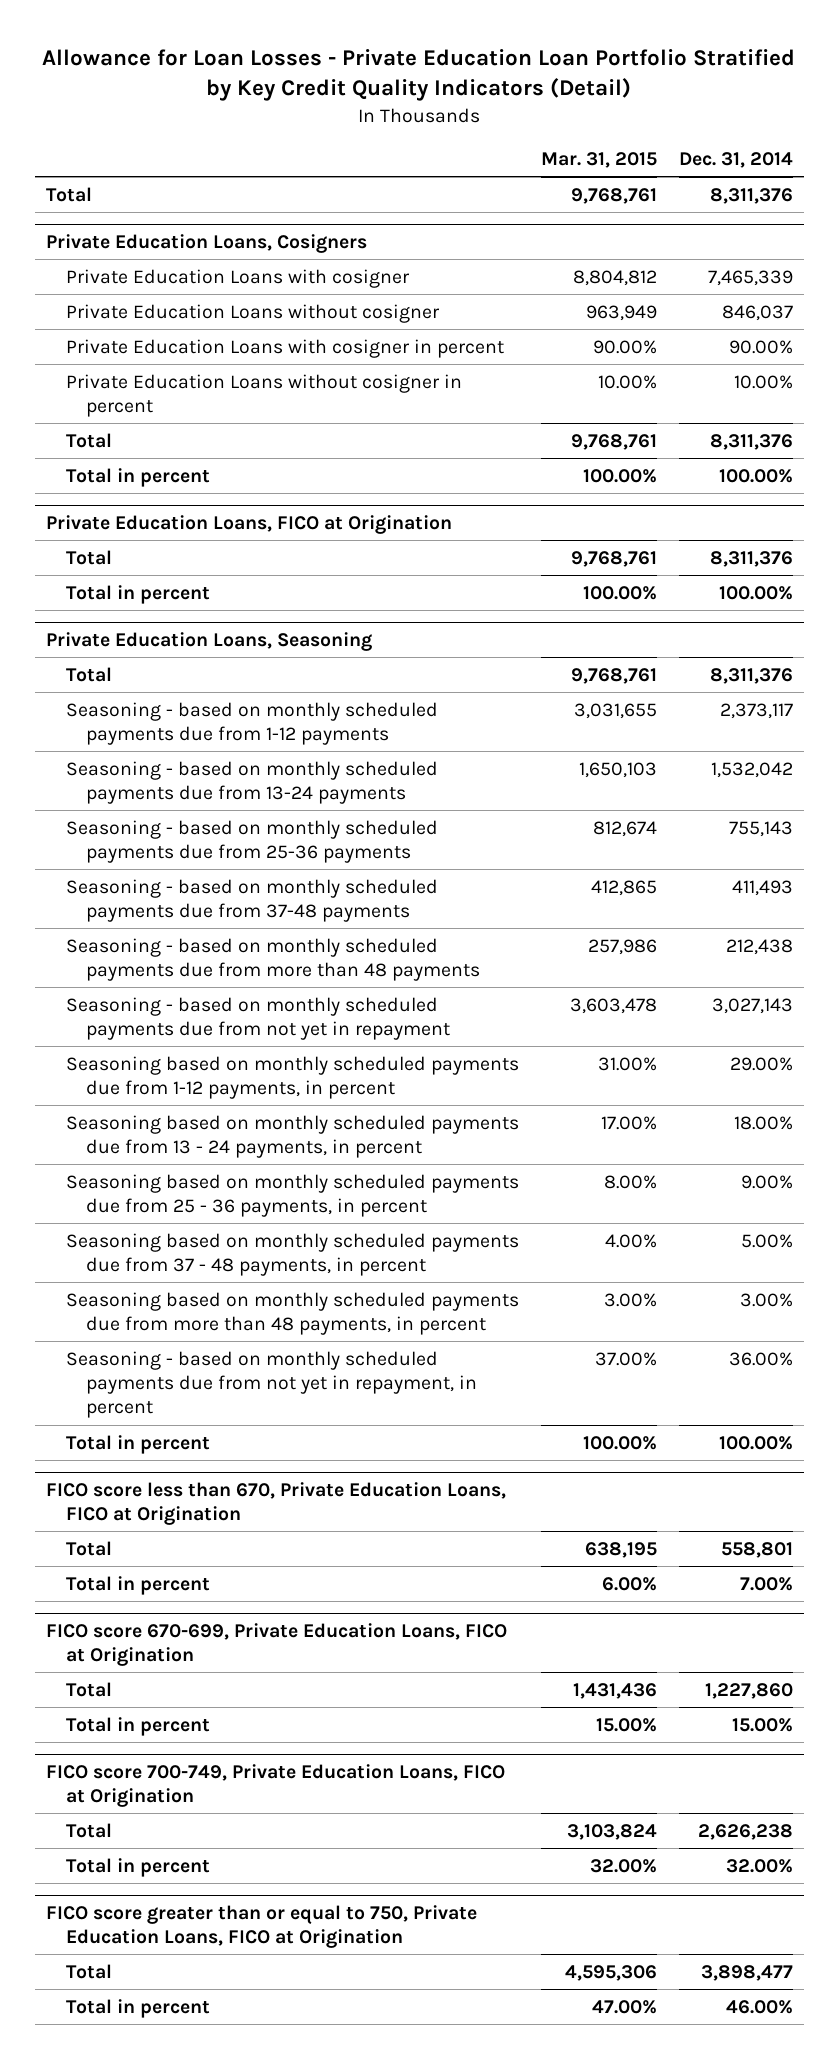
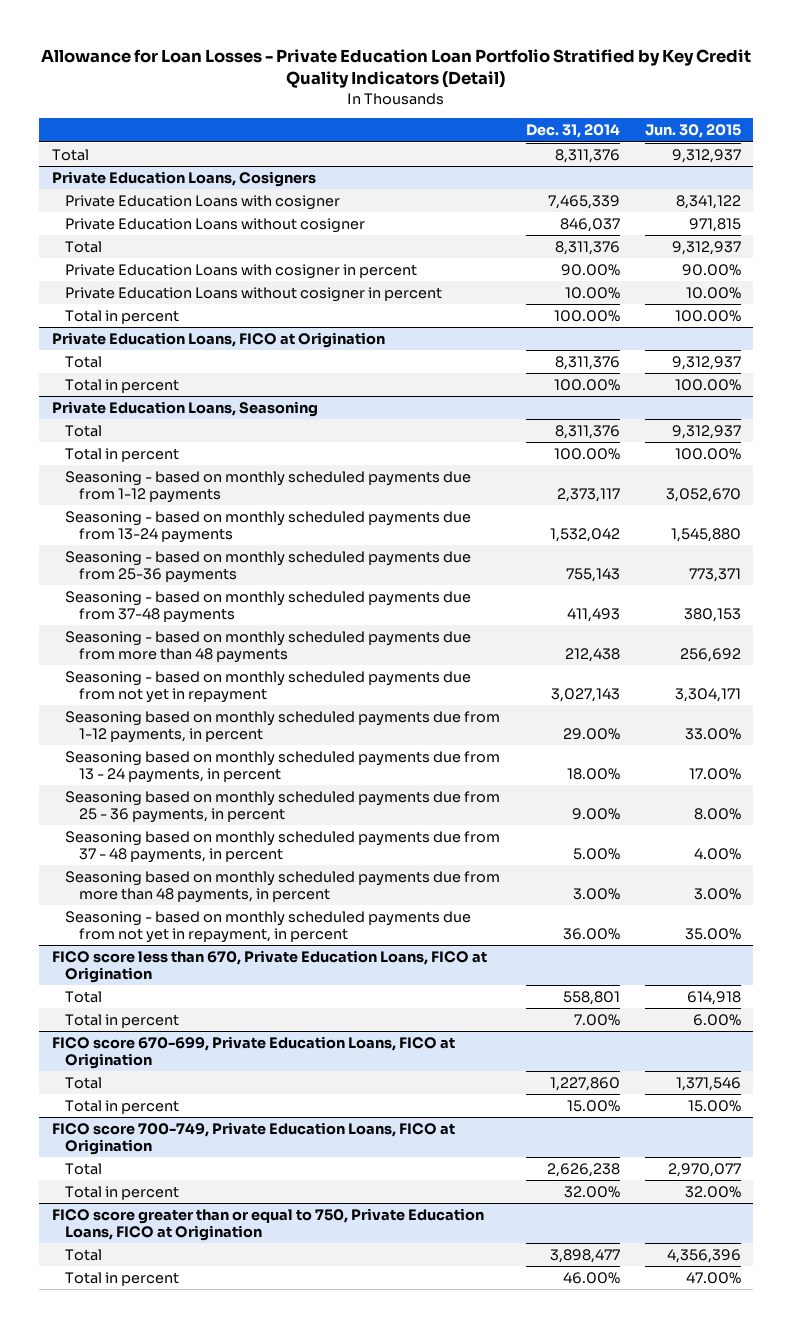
- | Mar. 31, 2015 | Dec. 31, 2014
+ | Dec. 31, 2014 | Jun. 30, 2015
@ Private Education Loans, Cosigners
moved up: Total | 8,311,376 | 9,312,937
@ Private Education Loans, Seasoning
moved up: Total in percent | 100.00% | 100.00%

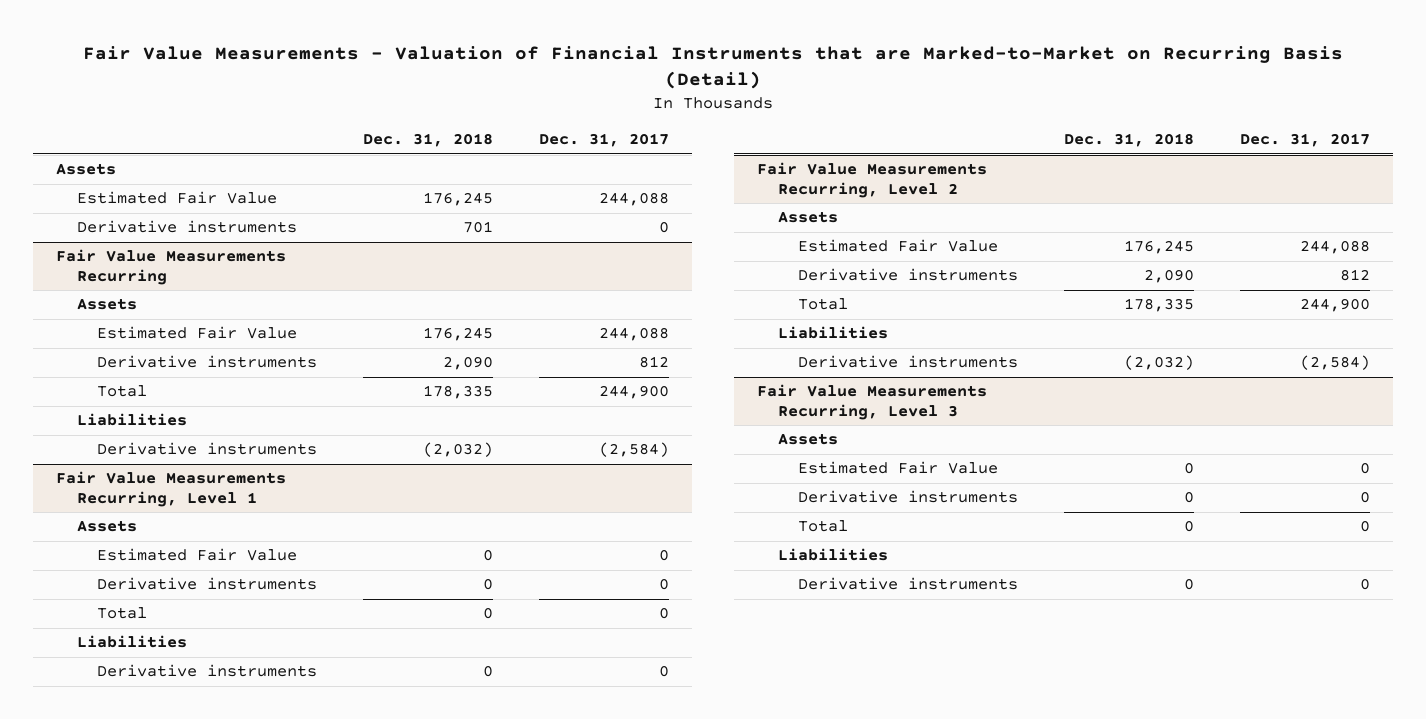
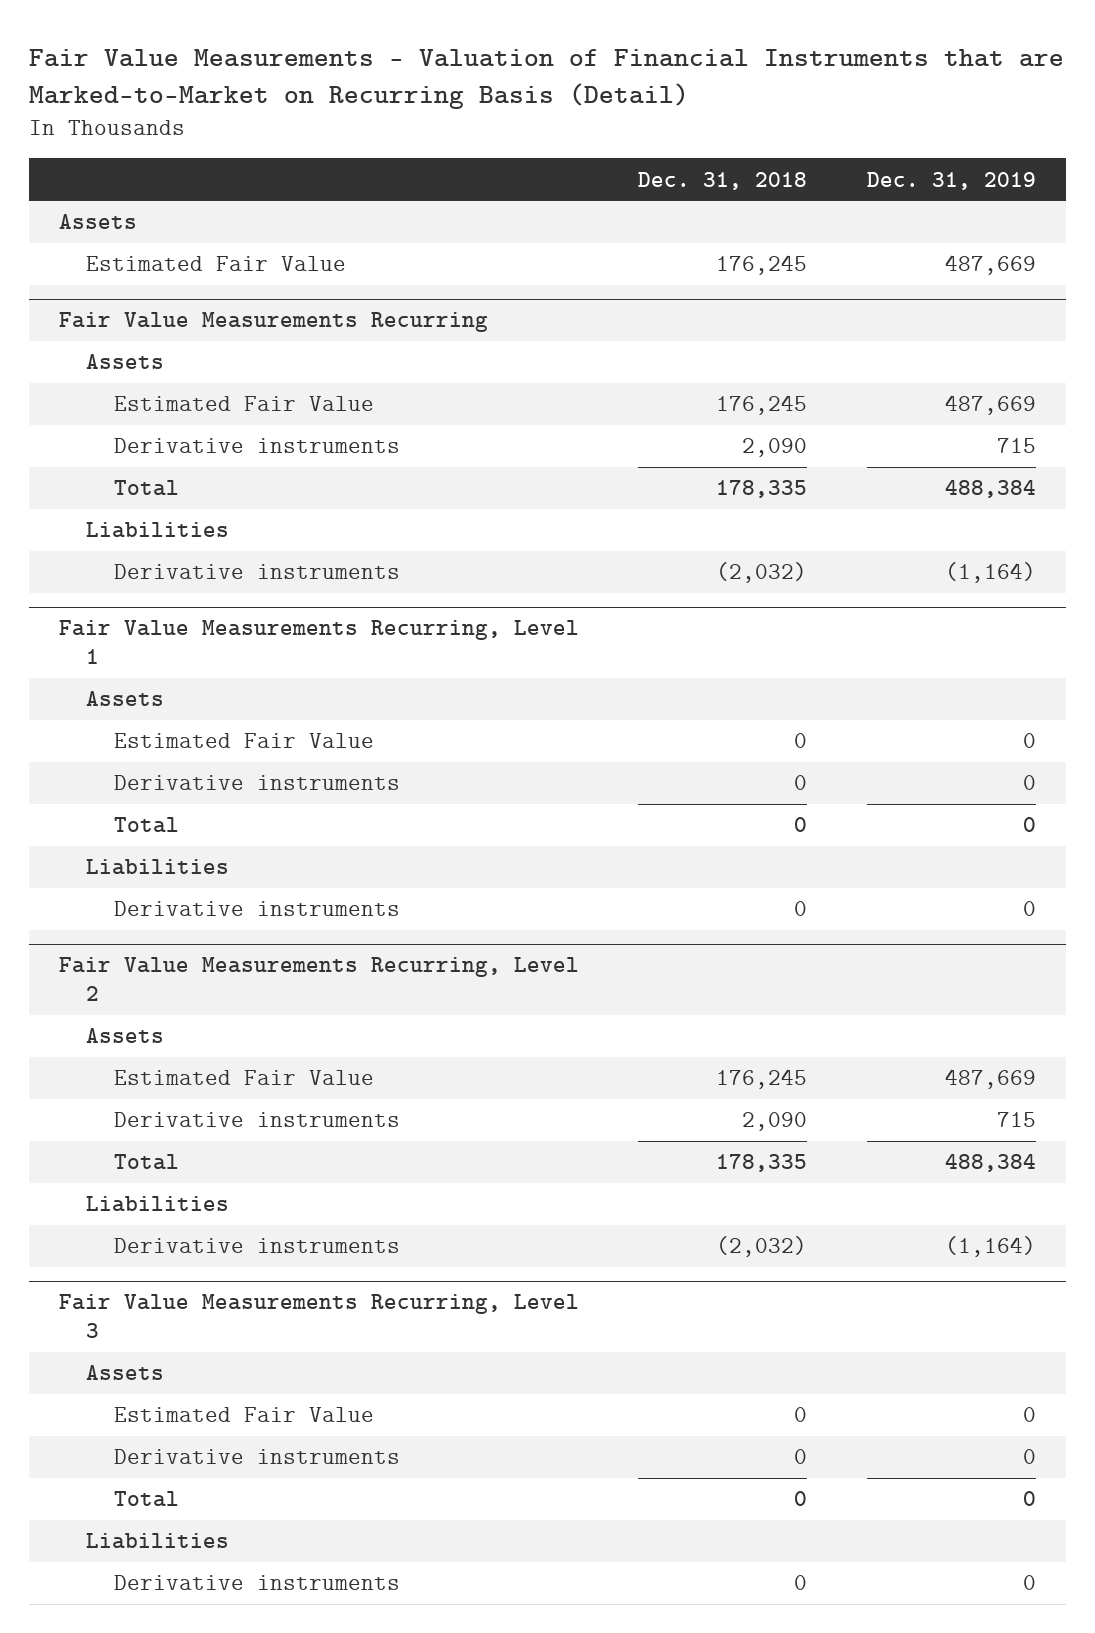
- | Dec. 31, 2018 | Dec. 31, 2017
+ | Dec. 31, 2018 | Dec. 31, 2019
- Derivative instruments | 701 | 0

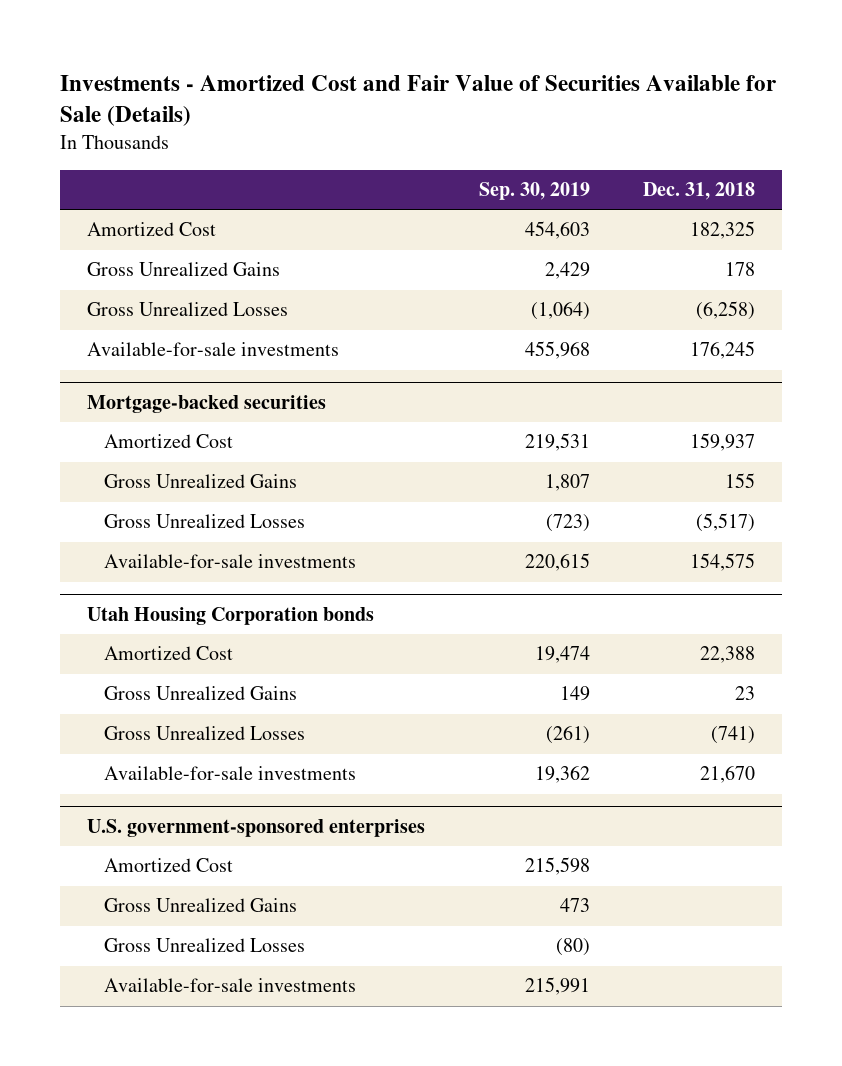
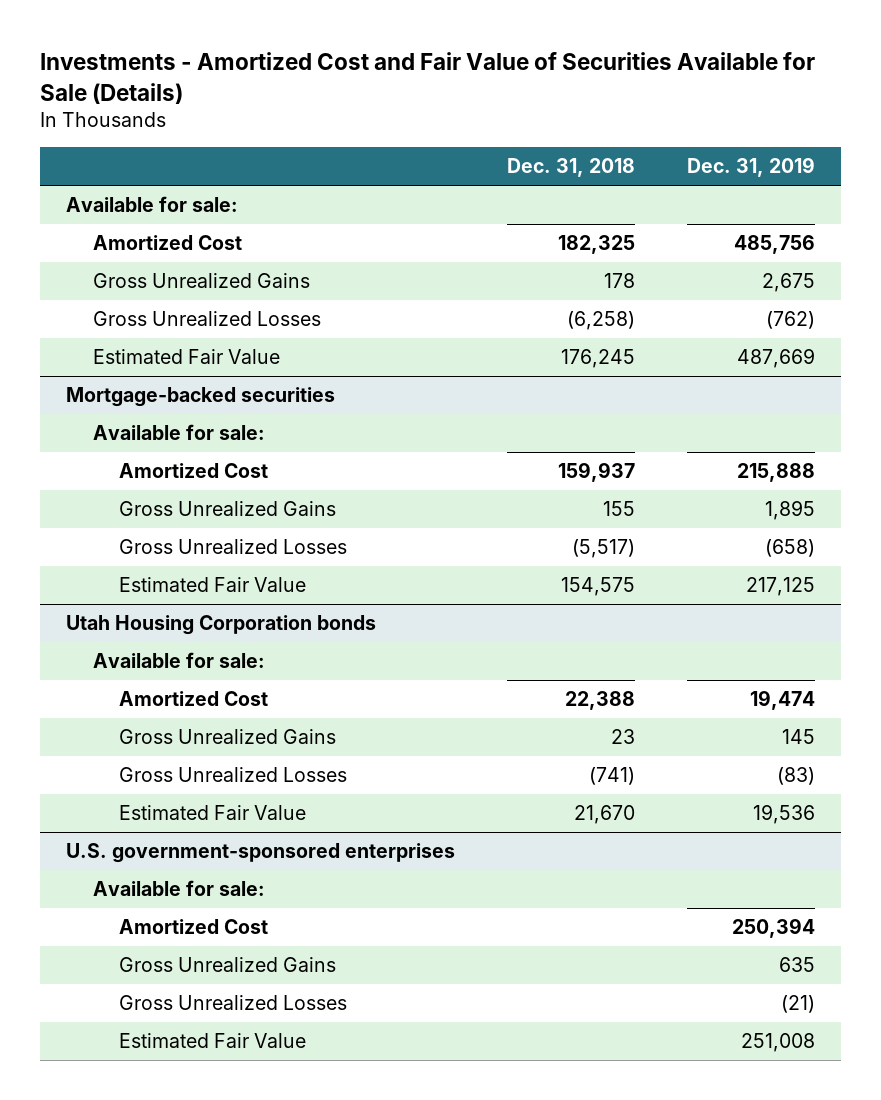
- | Sep. 30, 2019 | Dec. 31, 2018
+ | Dec. 31, 2018 | Dec. 31, 2019
+ Available for sale:
- Available-for-sale investments | 455,968 | 176,245
+ Estimated Fair Value | 176,245 | 487,669
@ Mortgage-backed securities
+ Available for sale:
- Available-for-sale investments | 220,615 | 154,575
+ Estimated Fair Value | 154,575 | 217,125
@ Utah Housing Corporation bonds
+ Available for sale:
- Available-for-sale investments | 19,362 | 21,670
+ Estimated Fair Value | 21,670 | 19,536
@ U.S. government-sponsored enterprises
+ Available for sale:
- Available-for-sale investments | 215,991 |
+ Estimated Fair Value | | 251,008

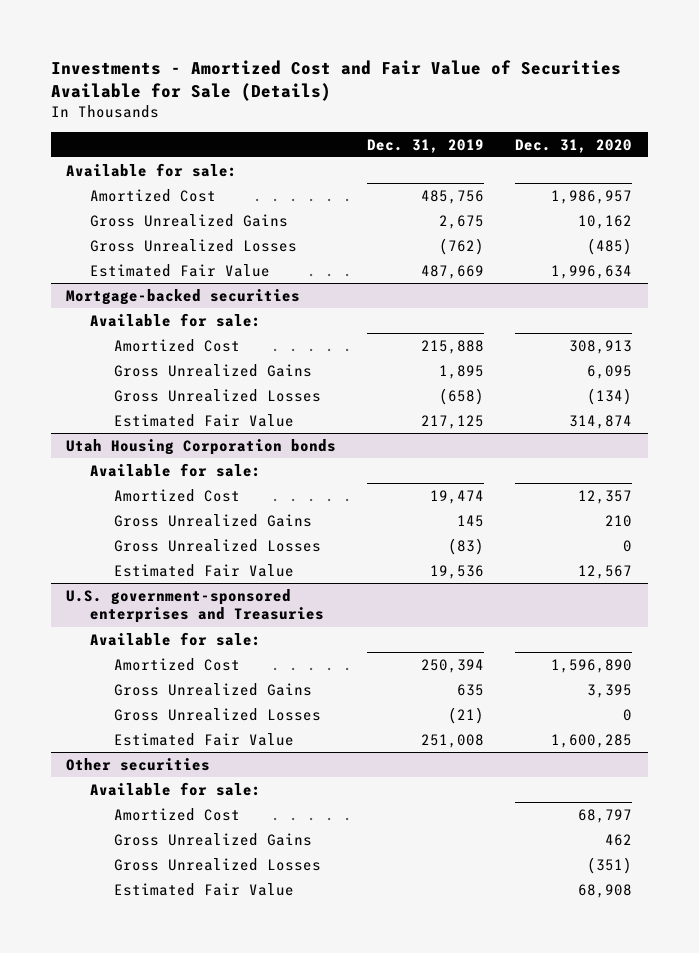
- | Dec. 31, 2018 | Dec. 31, 2019
+ | Dec. 31, 2019 | Dec. 31, 2020
- U.S. government-sponsored enterprises
+ U.S. government-sponsored enterprises and Treasuries
+ Other securities
+ Available for sale:
+ Amortized Cost | | 68,797
+ Gross Unrealized Gains | | 462
+ Gross Unrealized Losses | | (351)
+ Estimated Fair Value | | 68,908

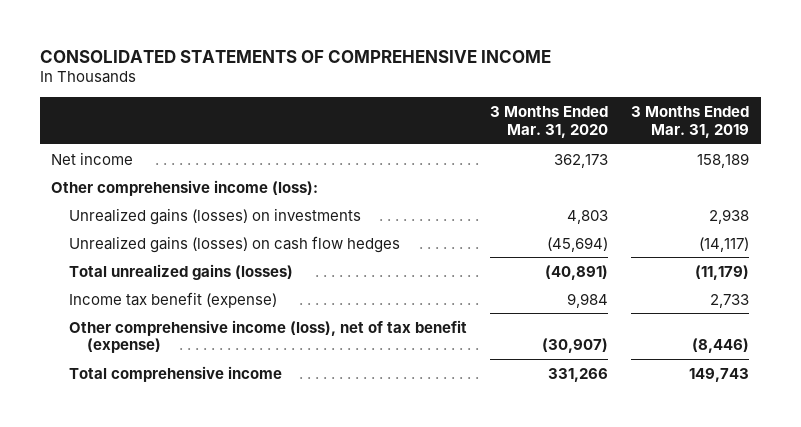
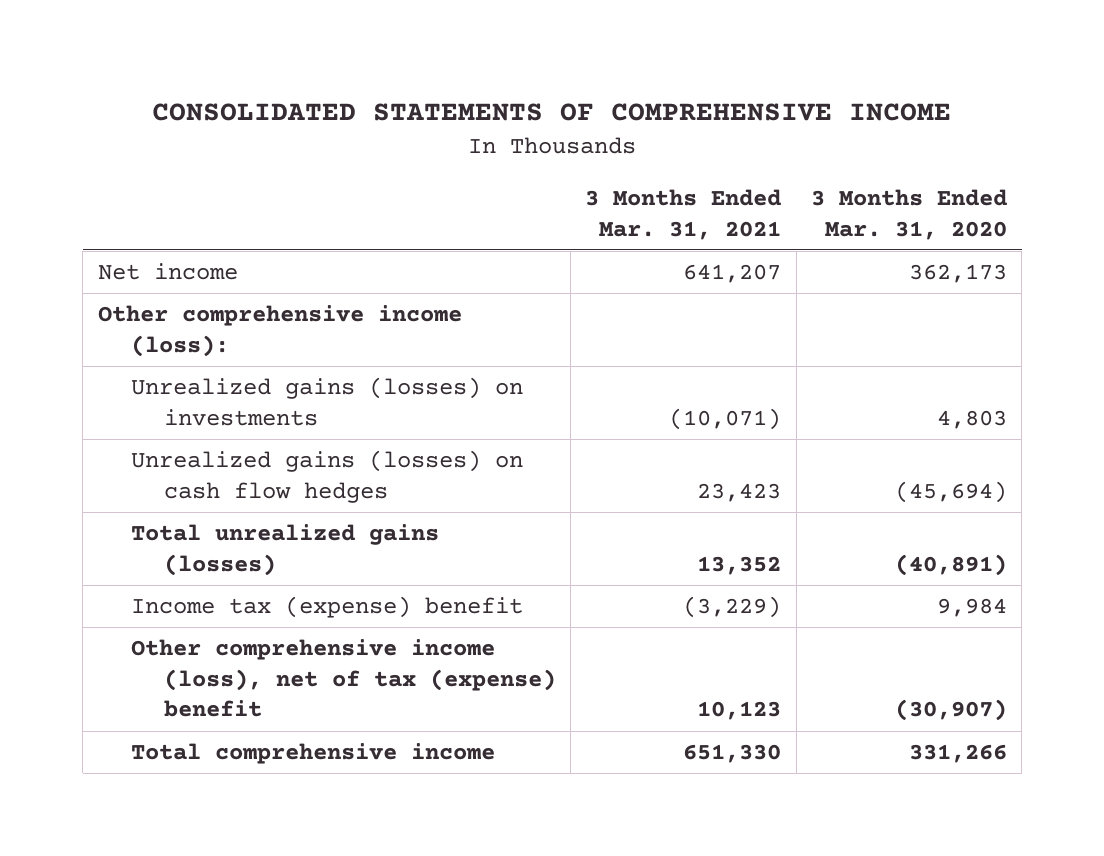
- | 3 Months Ended Mar. 31, 2020 | 3 Months Ended Mar. 31, 2019
+ | 3 Months Ended Mar. 31, 2021 | 3 Months Ended Mar. 31, 2020
- Income tax benefit (expense) | 9,984 | 2,733
- Other comprehensive income (loss), net of tax benefit (expense) | (30,907) | (8,446)
+ Income tax (expense) benefit | (3,229) | 9,984
+ Other comprehensive income (loss), net of tax (expense) benefit | 10,123 | (30,907)

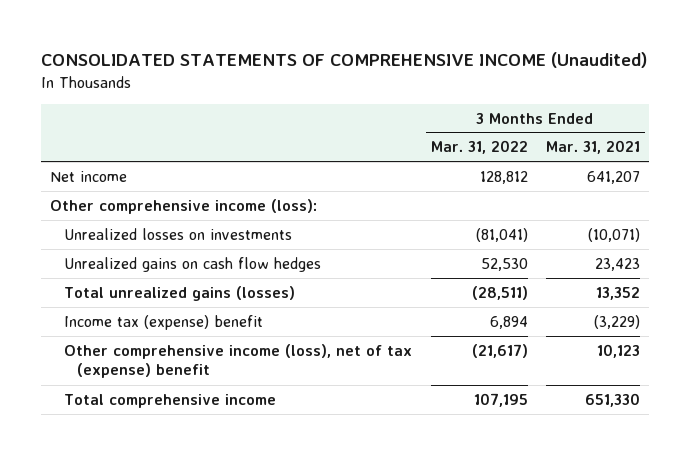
- CONSOLIDATED STATEMENTS OF COMPREHENSIVE INCOME
+ CONSOLIDATED STATEMENTS OF COMPREHENSIVE INCOME (Unaudited)
- | 3 Months Ended Mar. 31, 2021 | 3 Months Ended Mar. 31, 2020
+ | 3 Months Ended Mar. 31, 2022 | 3 Months Ended Mar. 31, 2021
- Unrealized gains (losses) on investments | (10,071) | 4,803
- Unrealized gains (losses) on cash flow hedges | 23,423 | (45,694)
+ Unrealized losses on investments | (81,041) | (10,071)
+ Unrealized gains on cash flow hedges | 52,530 | 23,423

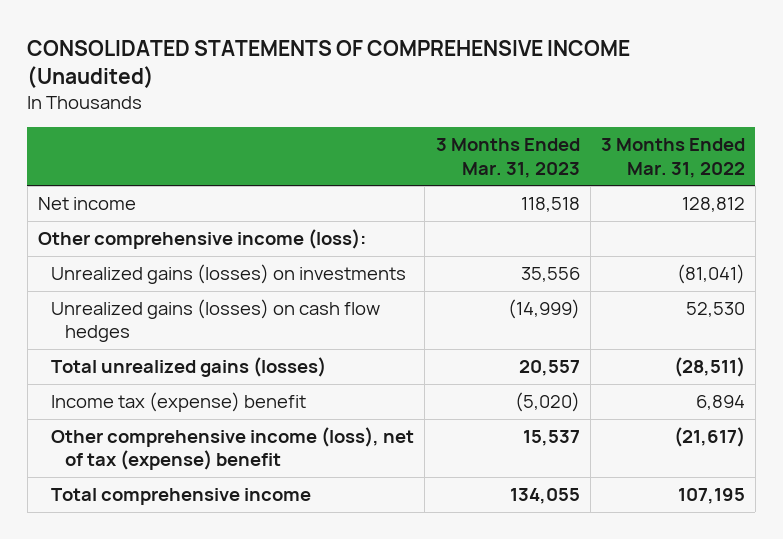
- | 3 Months Ended Mar. 31, 2022 | 3 Months Ended Mar. 31, 2021
+ | 3 Months Ended Mar. 31, 2023 | 3 Months Ended Mar. 31, 2022
- Unrealized losses on investments | (81,041) | (10,071)
- Unrealized gains on cash flow hedges | 52,530 | 23,423
+ Unrealized gains (losses) on investments | 35,556 | (81,041)
+ Unrealized gains (losses) on cash flow hedges | (14,999) | 52,530

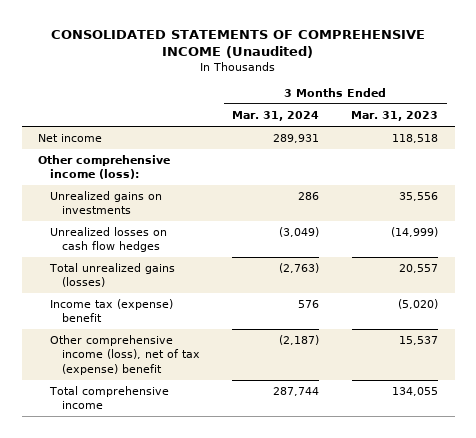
- | 3 Months Ended Mar. 31, 2023 | 3 Months Ended Mar. 31, 2022
+ | 3 Months Ended Mar. 31, 2024 | 3 Months Ended Mar. 31, 2023
- Unrealized gains (losses) on investments | 35,556 | (81,041)
- Unrealized gains (losses) on cash flow hedges | (14,999) | 52,530
+ Unrealized gains on investments | 286 | 35,556
+ Unrealized losses on cash flow hedges | (3,049) | (14,999)

